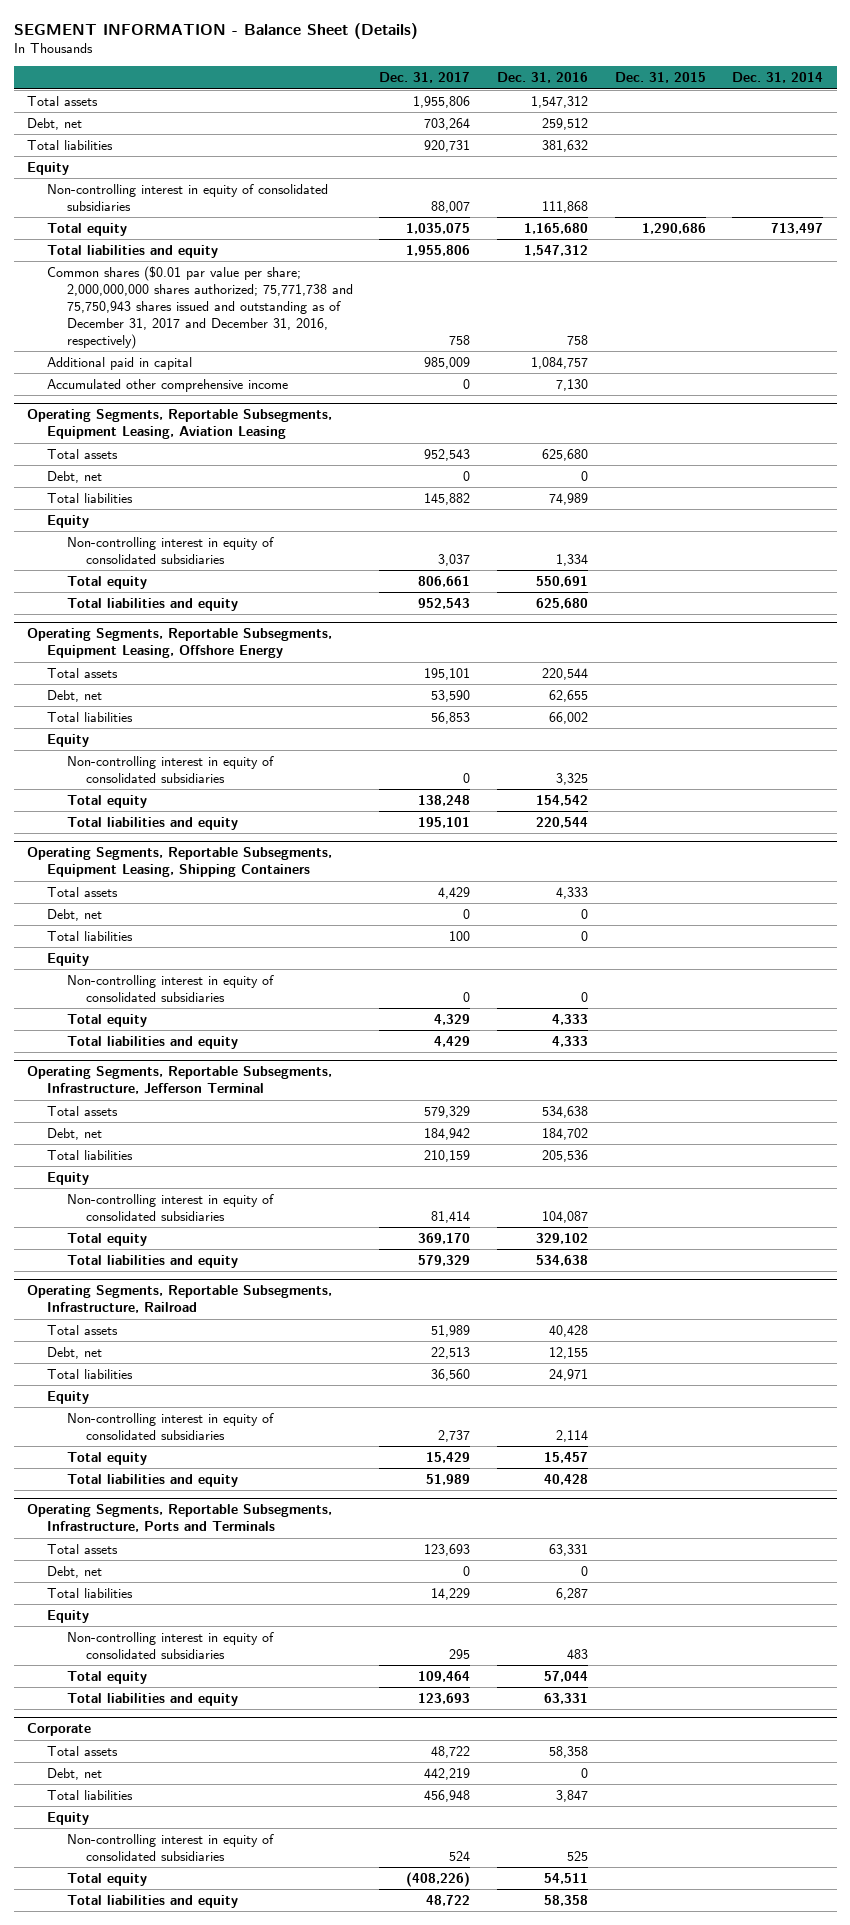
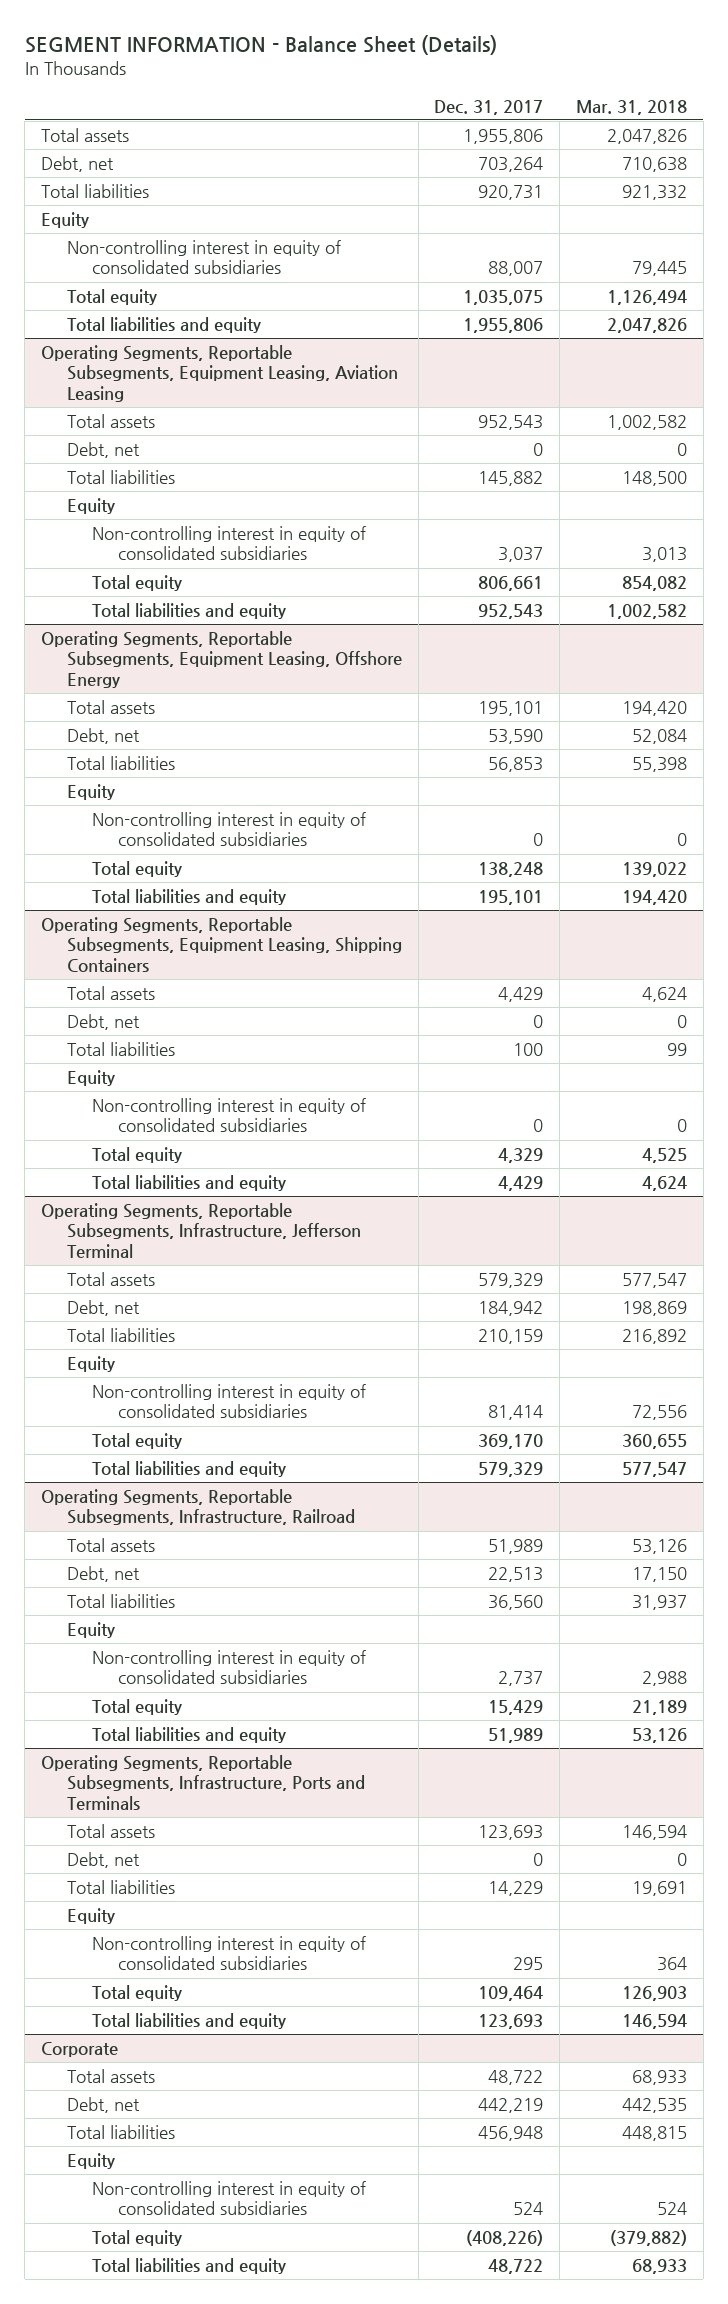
- | Dec. 31, 2017 | Dec. 31, 2016 | Dec. 31, 2015 | Dec. 31, 2014
+ | Dec. 31, 2017 | Mar. 31, 2018
- Common shares ($0.01 par value per share; 2,000,000,000 shares authorized; 75,771,738 and 75,750,943 shares issued and outstanding as of December 31, 2017 and December 31, 2016, respectively) | 758 | 758 | |
- Additional paid in capital | 985,009 | 1,084,757 | |
- Accumulated other comprehensive income | 0 | 7,130 | |

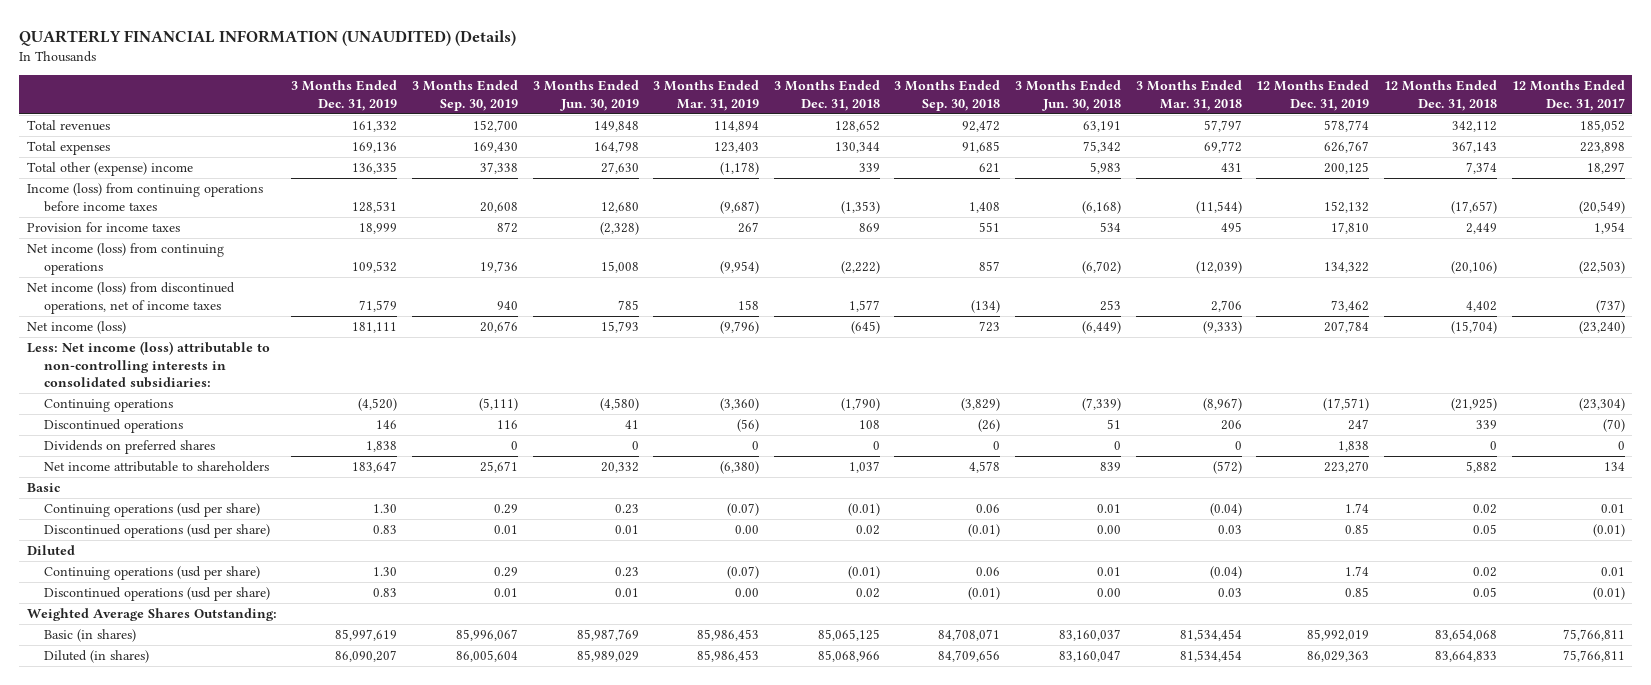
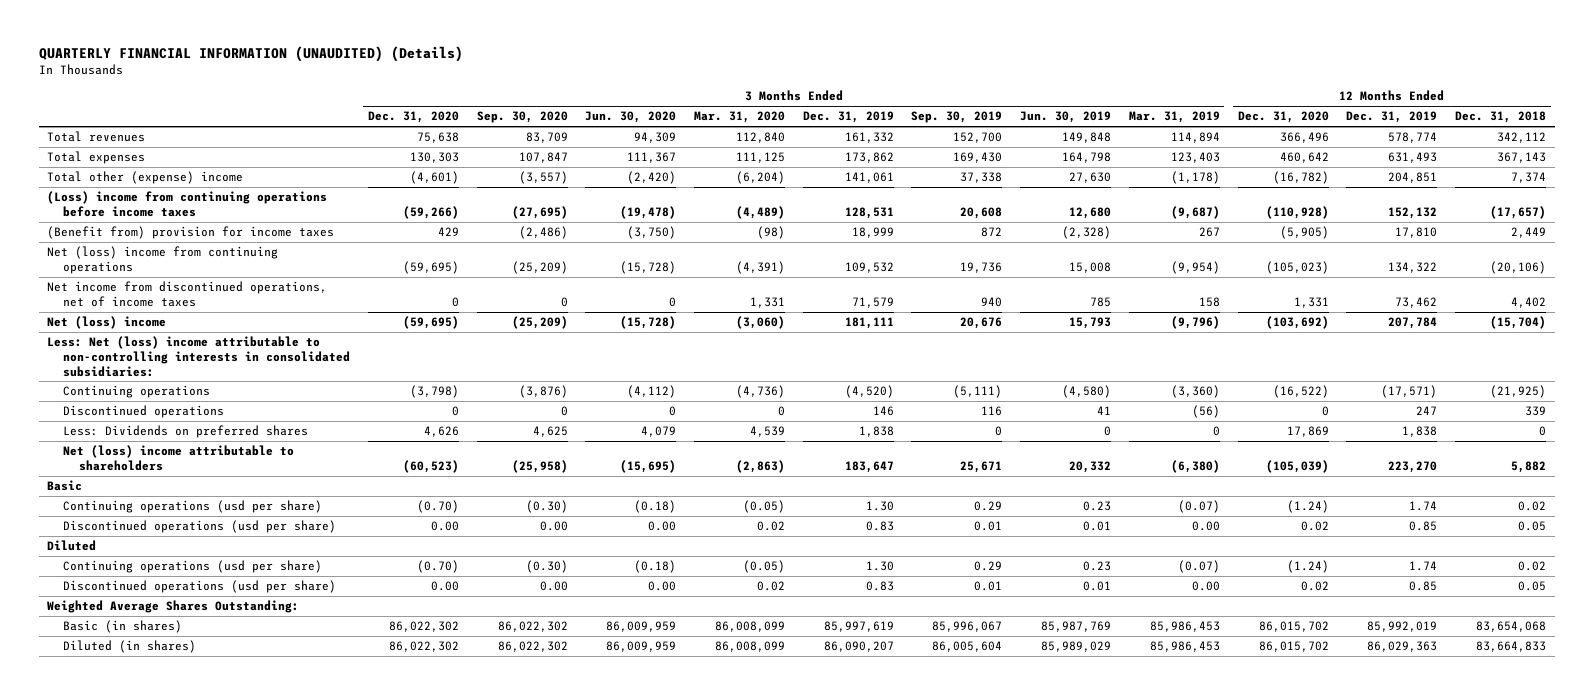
- | 3 Months Ended Dec. 31, 2019 | 3 Months Ended Sep. 30, 2019 | 3 Months Ended Jun. 30, 2019 | 3 Months Ended Mar. 31, 2019 | 3 Months Ended Dec. 31, 2018 | 3 Months Ended Sep. 30, 2018 | 3 Months Ended Jun. 30, 2018 | 3 Months Ended Mar. 31, 2018 | 12 Months Ended Dec. 31, 2019 | 12 Months Ended Dec. 31, 2018 | 12 Months Ended Dec. 31, 2017
+ | 3 Months Ended Dec. 31, 2020 | 3 Months Ended Sep. 30, 2020 | 3 Months Ended Jun. 30, 2020 | 3 Months Ended Mar. 31, 2020 | 3 Months Ended Dec. 31, 2019 | 3 Months Ended Sep. 30, 2019 | 3 Months Ended Jun. 30, 2019 | 3 Months Ended Mar. 31, 2019 | 12 Months Ended Dec. 31, 2020 | 12 Months Ended Dec. 31, 2019 | 12 Months Ended Dec. 31, 2018
- Total expenses | 169,136 | 169,430 | 164,798 | 123,403 | 130,344 | 91,685 | 75,342 | 69,772 | 626,767 | 367,143 | 223,898
- Total other (expense) income | 136,335 | 37,338 | 27,630 | (1,178) | 339 | 621 | 5,983 | 431 | 200,125 | 7,374 | 18,297
- Income (loss) from continuing operations before income taxes | 128,531 | 20,608 | 12,680 | (9,687) | (1,353) | 1,408 | (6,168) | (11,544) | 152,132 | (17,657) | (20,549)
- Provision for income taxes | 18,999 | 872 | (2,328) | 267 | 869 | 551 | 534 | 495 | 17,810 | 2,449 | 1,954
- Net income (loss) from continuing operations | 109,532 | 19,736 | 15,008 | (9,954) | (2,222) | 857 | (6,702) | (12,039) | 134,322 | (20,106) | (22,503)
- Net income (loss) from discontinued operations, net of income taxes | 71,579 | 940 | 785 | 158 | 1,577 | (134) | 253 | 2,706 | 73,462 | 4,402 | (737)
- Net income (loss) | 181,111 | 20,676 | 15,793 | (9,796) | (645) | 723 | (6,449) | (9,333) | 207,784 | (15,704) | (23,240)
- Less: Net income (loss) attributable to non-controlling interests in consolidated subsidiaries:
+ Total expenses | 130,303 | 107,847 | 111,367 | 111,125 | 173,862 | 169,430 | 164,798 | 123,403 | 460,642 | 631,493 | 367,143
+ Total other (expense) income | (4,601) | (3,557) | (2,420) | (6,204) | 141,061 | 37,338 | 27,630 | (1,178) | (16,782) | 204,851 | 7,374
+ (Loss) income from continuing operations before income taxes | (59,266) | (27,695) | (19,478) | (4,489) | 128,531 | 20,608 | 12,680 | (9,687) | (110,928) | 152,132 | (17,657)
+ (Benefit from) provision for income taxes | 429 | (2,486) | (3,750) | (98) | 18,999 | 872 | (2,328) | 267 | (5,905) | 17,810 | 2,449
+ Net (loss) income from continuing operations | (59,695) | (25,209) | (15,728) | (4,391) | 109,532 | 19,736 | 15,008 | (9,954) | (105,023) | 134,322 | (20,106)
+ Net income from discontinued operations, net of income taxes | 0 | 0 | 0 | 1,331 | 71,579 | 940 | 785 | 158 | 1,331 | 73,462 | 4,402
+ Net (loss) income | (59,695) | (25,209) | (15,728) | (3,060) | 181,111 | 20,676 | 15,793 | (9,796) | (103,692) | 207,784 | (15,704)
+ Less: Net (loss) income attributable to non-controlling interests in consolidated subsidiaries:
- Dividends on preferred shares | 1,838 | 0 | 0 | 0 | 0 | 0 | 0 | 0 | 1,838 | 0 | 0
- Net income attributable to shareholders | 183,647 | 25,671 | 20,332 | (6,380) | 1,037 | 4,578 | 839 | (572) | 223,270 | 5,882 | 134
+ Less: Dividends on preferred shares | 4,626 | 4,625 | 4,079 | 4,539 | 1,838 | 0 | 0 | 0 | 17,869 | 1,838 | 0
+ Net (loss) income attributable to shareholders | (60,523) | (25,958) | (15,695) | (2,863) | 183,647 | 25,671 | 20,332 | (6,380) | (105,039) | 223,270 | 5,882

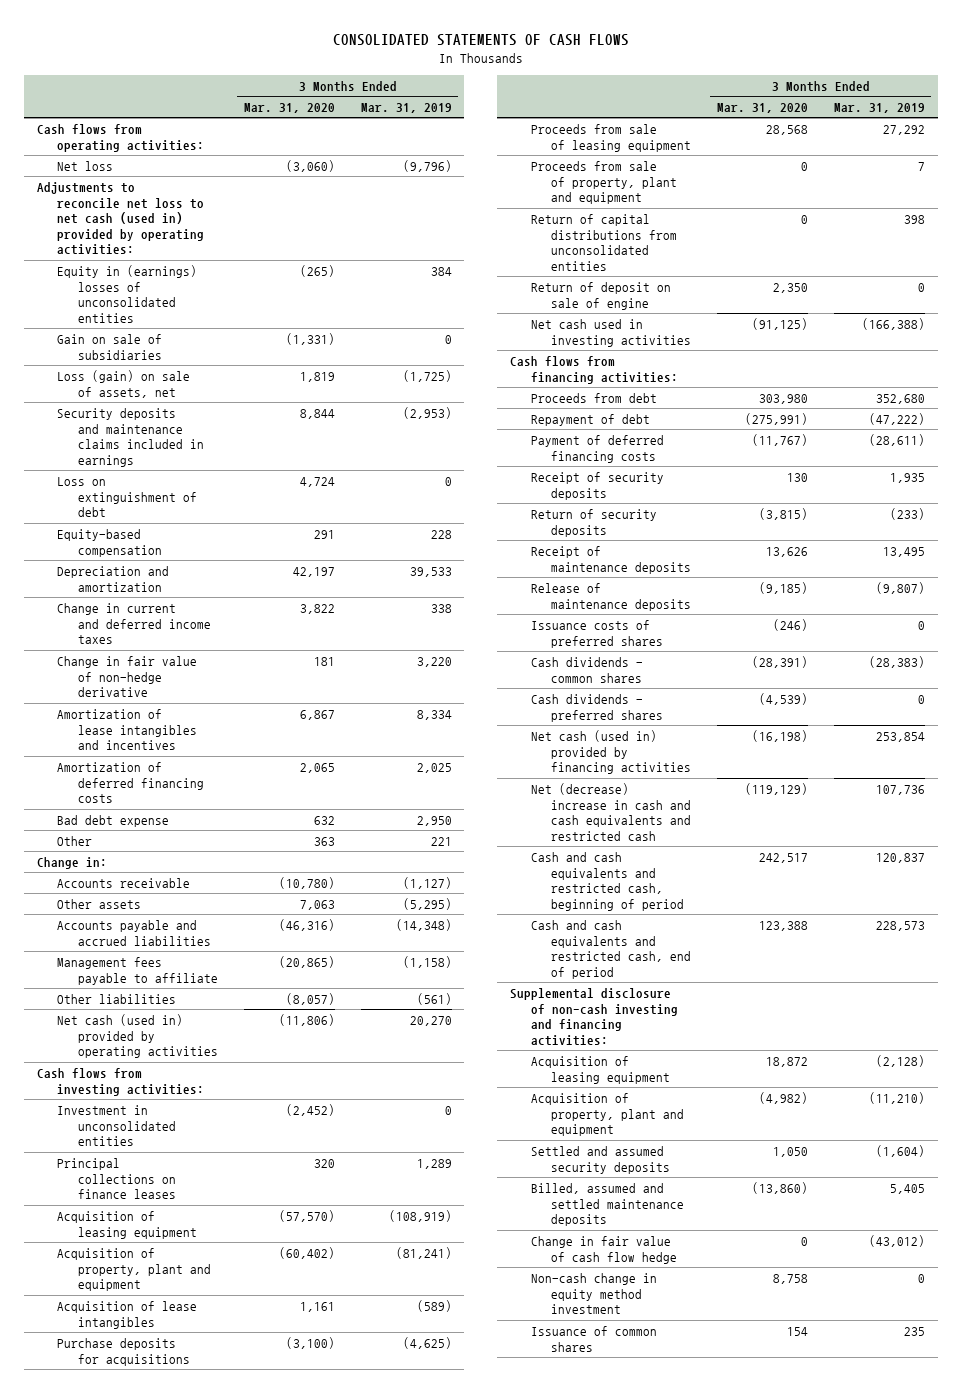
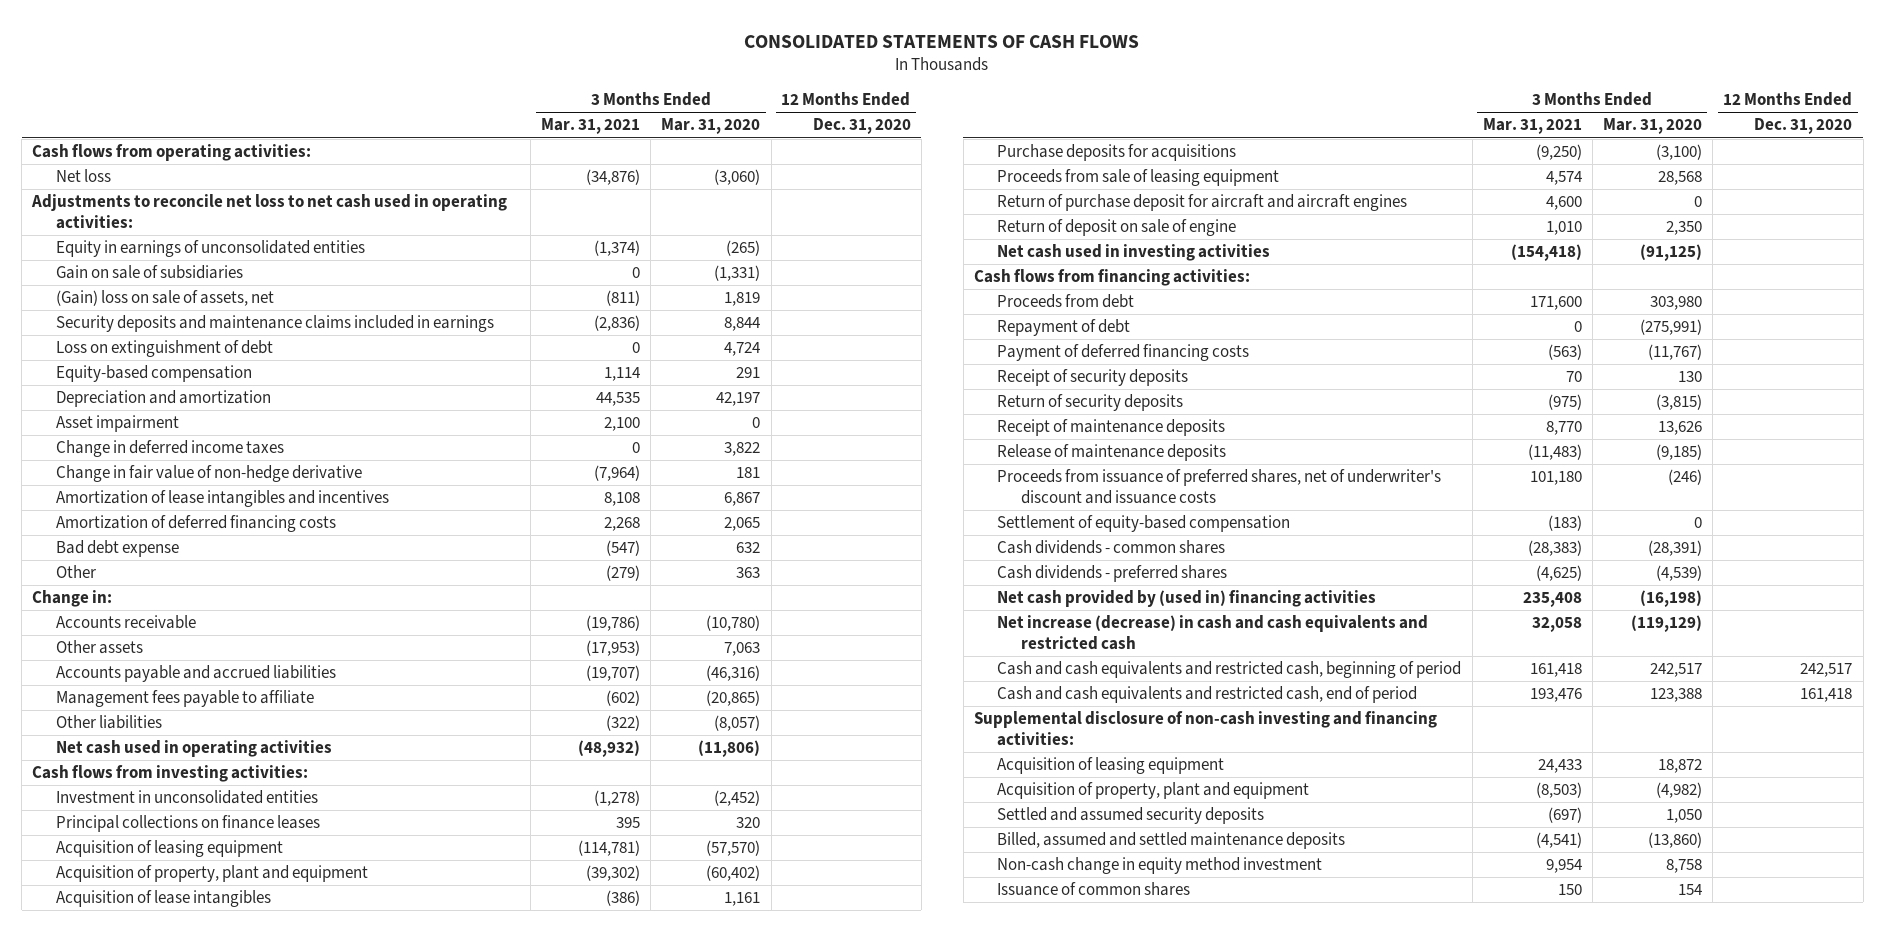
- | 3 Months Ended Mar. 31, 2020 | 3 Months Ended Mar. 31, 2019
+ | 3 Months Ended Mar. 31, 2021 | 3 Months Ended Mar. 31, 2020 | 12 Months Ended Dec. 31, 2020
- Adjustments to reconcile net loss to net cash (used in) provided by operating activities:
- Equity in (earnings) losses of unconsolidated entities | (265) | 384
+ Adjustments to reconcile net loss to net cash used in operating activities:
+ Equity in earnings of unconsolidated entities | (1,374) | (265) |
- Loss (gain) on sale of assets, net | 1,819 | (1,725)
+ (Gain) loss on sale of assets, net | (811) | 1,819 |
- Change in current and deferred income taxes | 3,822 | 338
+ Asset impairment | 2,100 | 0 |
+ Change in deferred income taxes | 0 | 3,822 |
- Net cash (used in) provided by operating activities | (11,806) | 20,270
+ Net cash used in operating activities | (48,932) | (11,806) |
- Proceeds from sale of property, plant and equipment | 0 | 7
- Return of capital distributions from unconsolidated entities | 0 | 398
+ Return of purchase deposit for aircraft and aircraft engines | 4,600 | 0 |
- Issuance costs of preferred shares | (246) | 0
+ Proceeds from issuance of preferred shares, net of underwriter's discount and issuance costs | 101,180 | (246) |
+ Settlement of equity-based compensation | (183) | 0 |
- Net cash (used in) provided by financing activities | (16,198) | 253,854
- Net (decrease) increase in cash and cash equivalents and restricted cash | (119,129) | 107,736
+ Net cash provided by (used in) financing activities | 235,408 | (16,198) |
+ Net increase (decrease) in cash and cash equivalents and restricted cash | 32,058 | (119,129) |
- Change in fair value of cash flow hedge | 0 | (43,012)

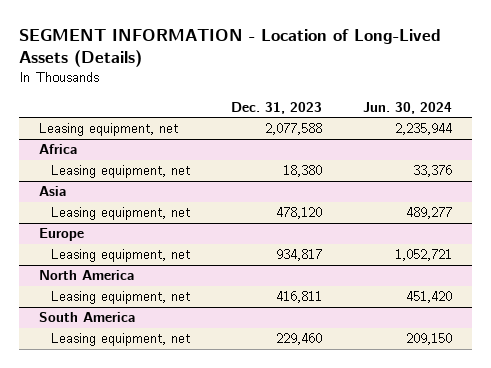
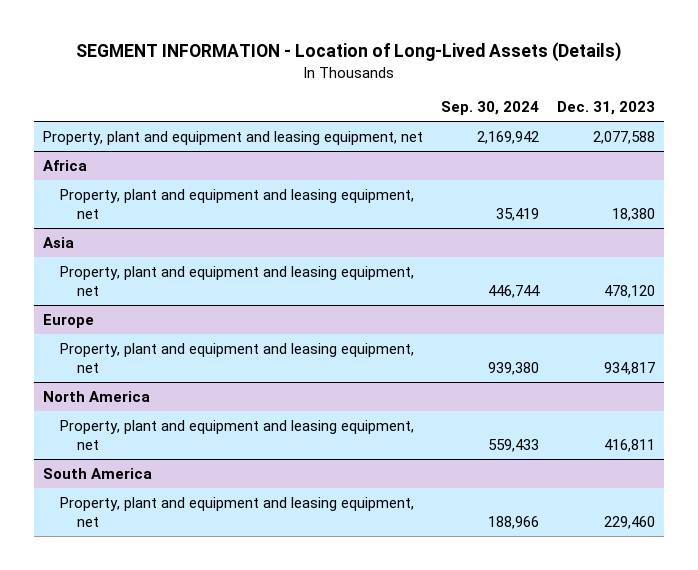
- | Dec. 31, 2023 | Jun. 30, 2024
+ | Sep. 30, 2024 | Dec. 31, 2023
- Leasing equipment, net | 2,077,588 | 2,235,944
+ Property, plant and equipment and leasing equipment, net | 2,169,942 | 2,077,588
@ Africa
- Leasing equipment, net | 18,380 | 33,376
+ Property, plant and equipment and leasing equipment, net | 35,419 | 18,380
@ Asia
- Leasing equipment, net | 478,120 | 489,277
+ Property, plant and equipment and leasing equipment, net | 446,744 | 478,120
@ Europe
- Leasing equipment, net | 934,817 | 1,052,721
+ Property, plant and equipment and leasing equipment, net | 939,380 | 934,817
@ North America
- Leasing equipment, net | 416,811 | 451,420
+ Property, plant and equipment and leasing equipment, net | 559,433 | 416,811
@ South America
- Leasing equipment, net | 229,460 | 209,150
+ Property, plant and equipment and leasing equipment, net | 188,966 | 229,460

